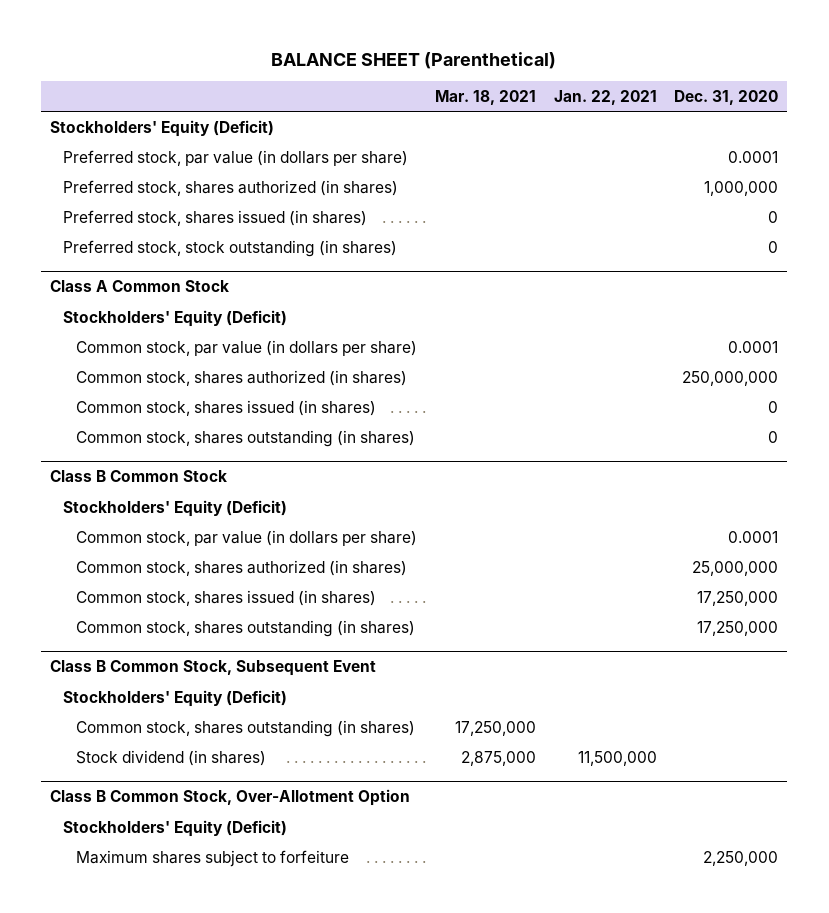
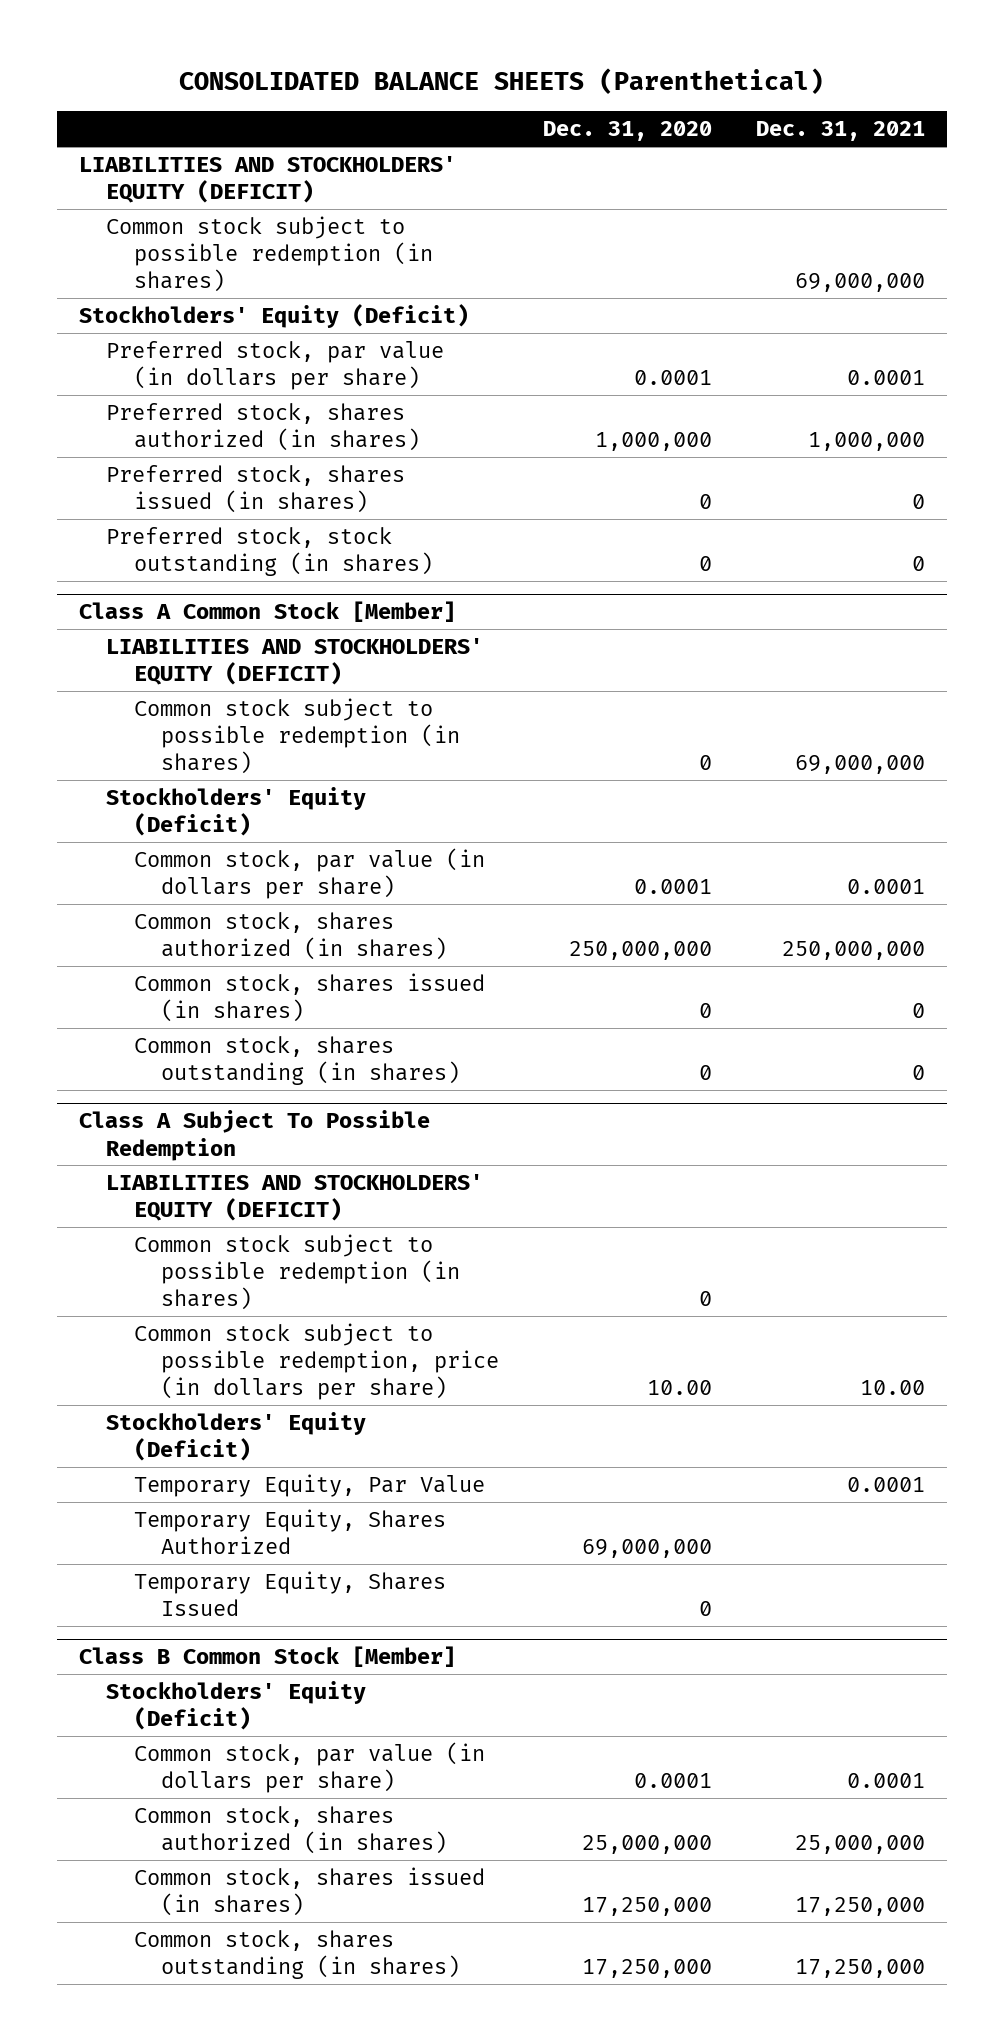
- BALANCE SHEET (Parenthetical)
+ CONSOLIDATED BALANCE SHEETS (Parenthetical)
- | Mar. 18, 2021 | Jan. 22, 2021 | Dec. 31, 2020
+ | Dec. 31, 2020 | Dec. 31, 2021
+ LIABILITIES AND STOCKHOLDERS' EQUITY (DEFICIT)
+ Common stock subject to possible redemption (in shares) | | 69,000,000
- Class A Common Stock
+ Class A Common Stock [Member]
+ LIABILITIES AND STOCKHOLDERS' EQUITY (DEFICIT)
+ Common stock subject to possible redemption (in shares) | 0 | 69,000,000
- Class B Common Stock
+ Class A Subject To Possible Redemption
+ LIABILITIES AND STOCKHOLDERS' EQUITY (DEFICIT)
+ Common stock subject to possible redemption (in shares) | 0 |
+ Common stock subject to possible redemption, price (in dollars per share) | 10.00 | 10.00
+ Temporary Equity, Par Value | | 0.0001
+ Temporary Equity, Shares Authorized | 69,000,000 |
+ Temporary Equity, Shares Issued | 0 |
+ Class B Common Stock [Member]
+ Stockholders' Equity (Deficit)
- Class B Common Stock, Subsequent Event
- Stockholders' Equity (Deficit)
- Common stock, shares outstanding (in shares) | 17,250,000 | |
- Stock dividend (in shares) | 2,875,000 | 11,500,000 |
- Class B Common Stock, Over-Allotment Option
- Stockholders' Equity (Deficit)
- Maximum shares subject to forfeiture | | | 2,250,000

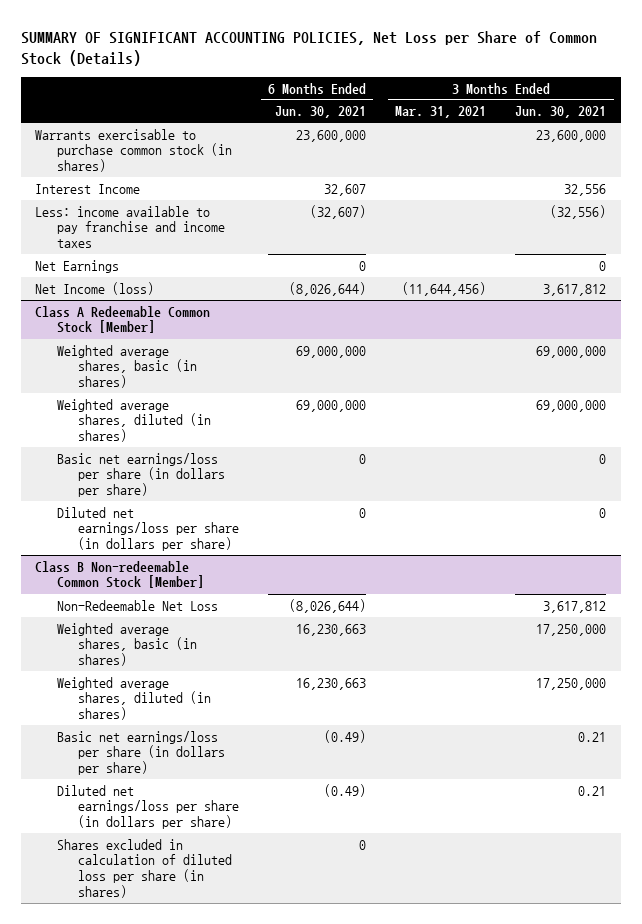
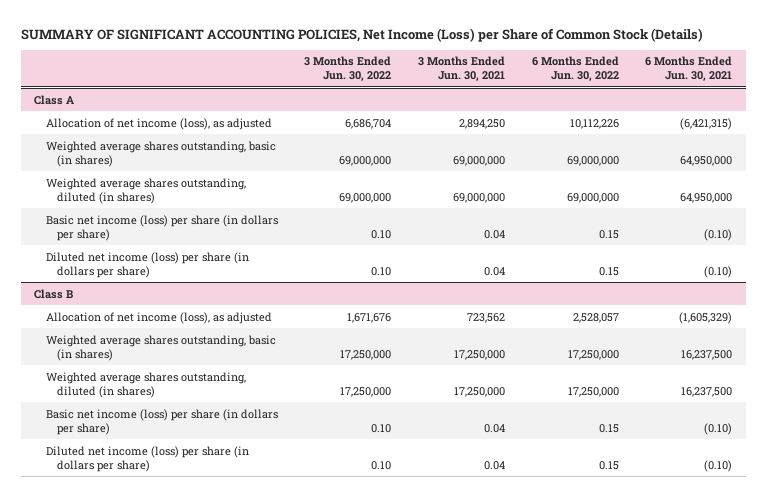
- SUMMARY OF SIGNIFICANT ACCOUNTING POLICIES, Net Loss per Share of Common Stock (Details)
+ SUMMARY OF SIGNIFICANT ACCOUNTING POLICIES, Net Income (Loss) per Share of Common Stock (Details)
- | 6 Months Ended Jun. 30, 2021 | 3 Months Ended Mar. 31, 2021 | 3 Months Ended Jun. 30, 2021
+ | 3 Months Ended Jun. 30, 2022 | 3 Months Ended Jun. 30, 2021 | 6 Months Ended Jun. 30, 2022 | 6 Months Ended Jun. 30, 2021
- Warrants exercisable to purchase common stock (in shares) | 23,600,000 | | 23,600,000
- Interest Income | 32,607 | | 32,556
- Less: income available to pay franchise and income taxes | (32,607) | | (32,556)
- Net Earnings | 0 | | 0
- Net Income (loss) | (8,026,644) | (11,644,456) | 3,617,812
- Class A Redeemable Common Stock [Member]
- Weighted average shares, basic (in shares) | 69,000,000 | | 69,000,000
- Weighted average shares, diluted (in shares) | 69,000,000 | | 69,000,000
- Basic net earnings/loss per share (in dollars per share) | 0 | | 0
- Diluted net earnings/loss per share (in dollars per share) | 0 | | 0
- Class B Non-redeemable Common Stock [Member]
- Non-Redeemable Net Loss | (8,026,644) | | 3,617,812
- Weighted average shares, basic (in shares) | 16,230,663 | | 17,250,000
- Weighted average shares, diluted (in shares) | 16,230,663 | | 17,250,000
- Basic net earnings/loss per share (in dollars per share) | (0.49) | | 0.21
- Diluted net earnings/loss per share (in dollars per share) | (0.49) | | 0.21
- Shares excluded in calculation of diluted loss per share (in shares) | 0 | |
+ Class A
+ Allocation of net income (loss), as adjusted | 6,686,704 | 2,894,250 | 10,112,226 | (6,421,315)
+ Weighted average shares outstanding, basic (in shares) | 69,000,000 | 69,000,000 | 69,000,000 | 64,950,000
+ Weighted average shares outstanding, diluted (in shares) | 69,000,000 | 69,000,000 | 69,000,000 | 64,950,000
+ Basic net income (loss) per share (in dollars per share) | 0.10 | 0.04 | 0.15 | (0.10)
+ Diluted net income (loss) per share (in dollars per share) | 0.10 | 0.04 | 0.15 | (0.10)
+ Class B
+ Allocation of net income (loss), as adjusted | 1,671,676 | 723,562 | 2,528,057 | (1,605,329)
+ Weighted average shares outstanding, basic (in shares) | 17,250,000 | 17,250,000 | 17,250,000 | 16,237,500
+ Weighted average shares outstanding, diluted (in shares) | 17,250,000 | 17,250,000 | 17,250,000 | 16,237,500
+ Basic net income (loss) per share (in dollars per share) | 0.10 | 0.04 | 0.15 | (0.10)
+ Diluted net income (loss) per share (in dollars per share) | 0.10 | 0.04 | 0.15 | (0.10)

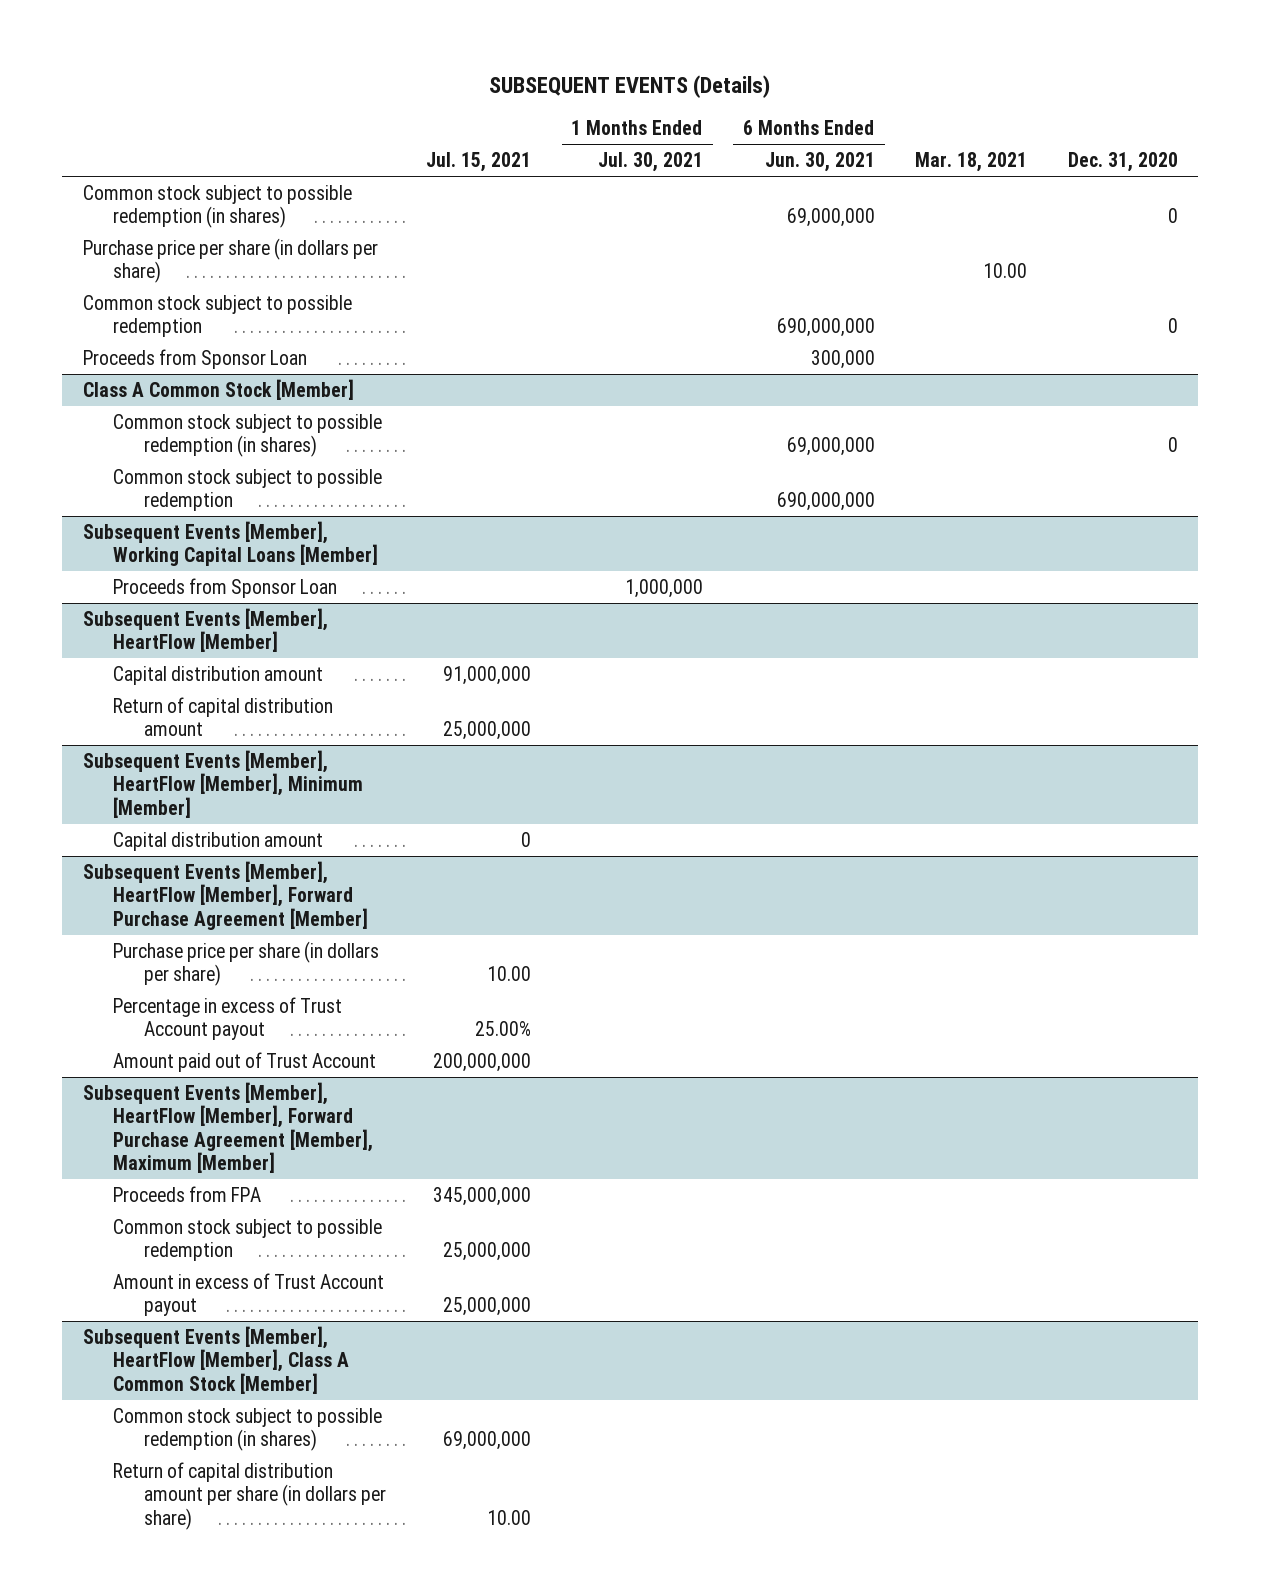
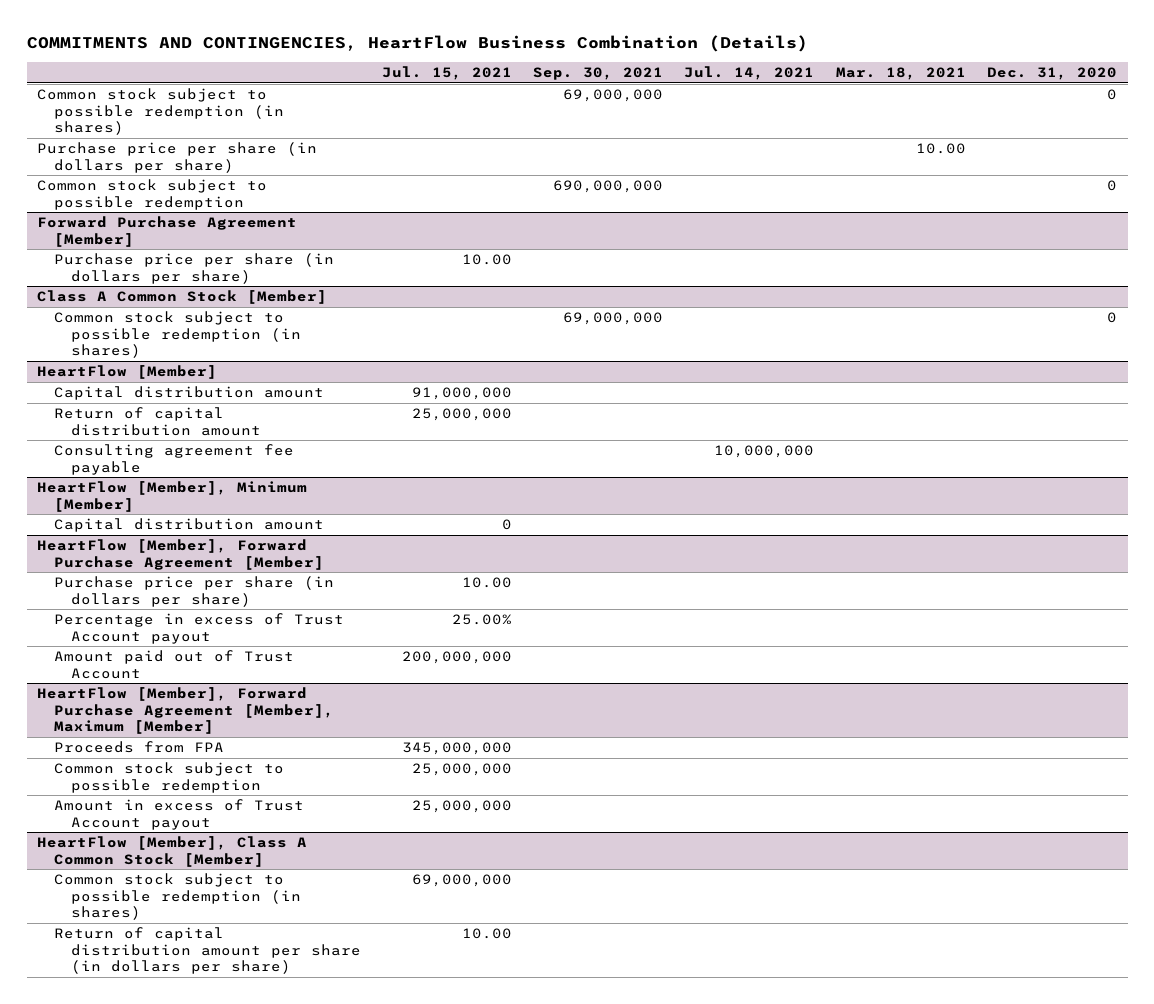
- SUBSEQUENT EVENTS (Details)
+ COMMITMENTS AND CONTINGENCIES, HeartFlow Business Combination (Details)
- | Jul. 15, 2021 | 1 Months Ended Jul. 30, 2021 | 6 Months Ended Jun. 30, 2021 | Mar. 18, 2021 | Dec. 31, 2020
+ | Jul. 15, 2021 | Sep. 30, 2021 | Jul. 14, 2021 | Mar. 18, 2021 | Dec. 31, 2020
- Proceeds from Sponsor Loan | | | 300,000 | |
+ Forward Purchase Agreement [Member]
+ Purchase price per share (in dollars per share) | 10.00 | | | |
@ Class A Common Stock [Member]
- Common stock subject to possible redemption | | | 690,000,000 | |
- Subsequent Events [Member], Working Capital Loans [Member]
- Proceeds from Sponsor Loan | | 1,000,000 | | |
- Subsequent Events [Member], HeartFlow [Member]
+ HeartFlow [Member]
- Subsequent Events [Member], HeartFlow [Member], Minimum [Member]
+ Consulting agreement fee payable | | | 10,000,000 | |
+ HeartFlow [Member], Minimum [Member]
- Subsequent Events [Member], HeartFlow [Member], Forward Purchase Agreement [Member]
+ HeartFlow [Member], Forward Purchase Agreement [Member]
- Subsequent Events [Member], HeartFlow [Member], Forward Purchase Agreement [Member], Maximum [Member]
+ HeartFlow [Member], Forward Purchase Agreement [Member], Maximum [Member]
- Subsequent Events [Member], HeartFlow [Member], Class A Common Stock [Member]
+ HeartFlow [Member], Class A Common Stock [Member]

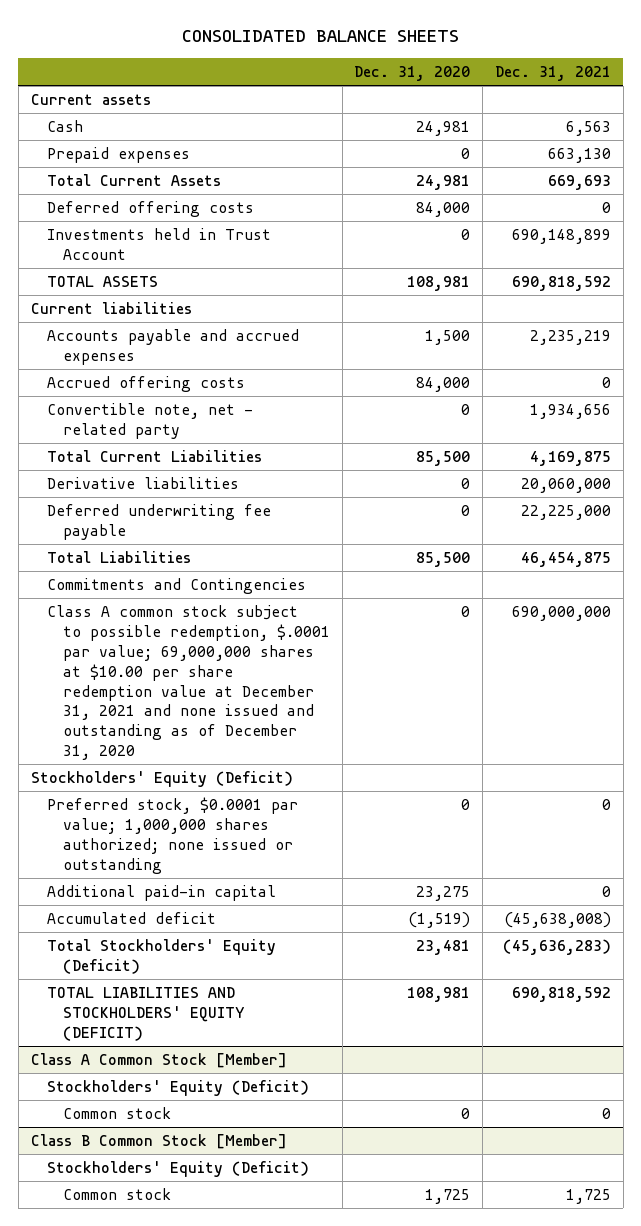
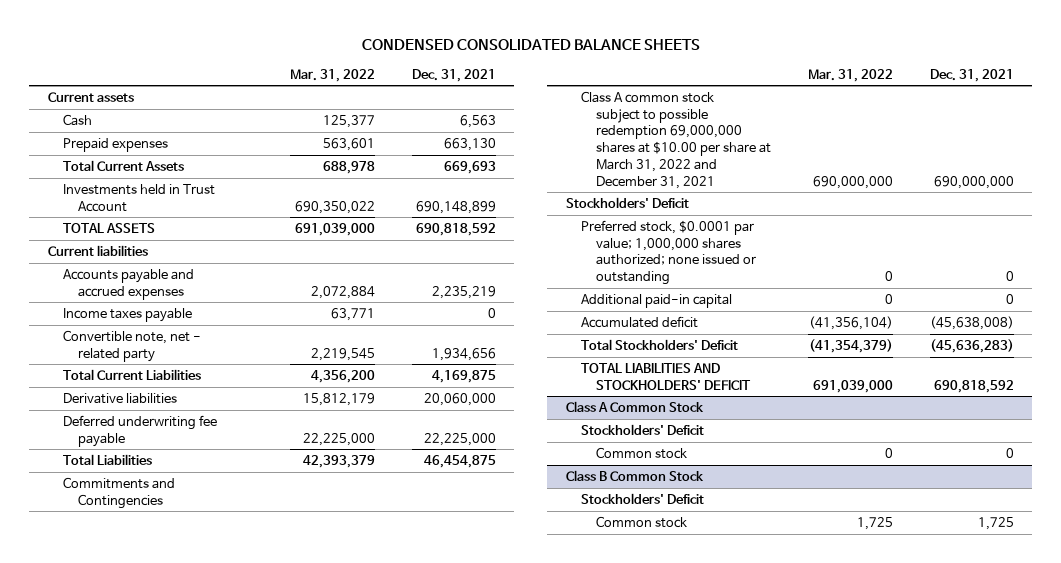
- CONSOLIDATED BALANCE SHEETS
+ CONDENSED CONSOLIDATED BALANCE SHEETS
- | Dec. 31, 2020 | Dec. 31, 2021
+ | Mar. 31, 2022 | Dec. 31, 2021
- Deferred offering costs | 84,000 | 0
- Accrued offering costs | 84,000 | 0
+ Income taxes payable | 63,771 | 0
- Class A common stock subject to possible redemption, $.0001 par value; 69,000,000 shares at $10.00 per share redemption value at December 31, 2021 and none issued and outstanding as of December 31, 2020 | 0 | 690,000,000
- Stockholders' Equity (Deficit)
+ Class A common stock subject to possible redemption 69,000,000 shares at $10.00 per share at March 31, 2022 and December 31, 2021 | 690,000,000 | 690,000,000
+ Stockholders' Deficit
- Total Stockholders' Equity (Deficit) | 23,481 | (45,636,283)
- TOTAL LIABILITIES AND STOCKHOLDERS' EQUITY (DEFICIT) | 108,981 | 690,818,592
- Class A Common Stock [Member]
- Stockholders' Equity (Deficit)
+ Total Stockholders' Deficit | (41,354,379) | (45,636,283)
+ TOTAL LIABILITIES AND STOCKHOLDERS' DEFICIT | 691,039,000 | 690,818,592
+ Class A Common Stock
+ Stockholders' Deficit
- Class B Common Stock [Member]
- Stockholders' Equity (Deficit)
+ Class B Common Stock
+ Stockholders' Deficit

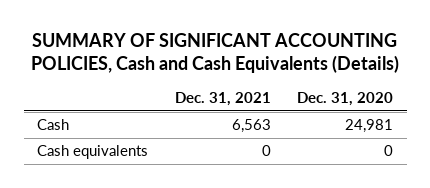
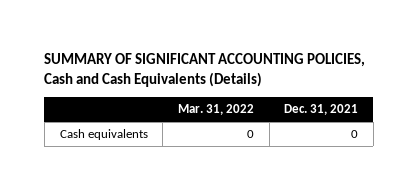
- | Dec. 31, 2021 | Dec. 31, 2020
+ | Mar. 31, 2022 | Dec. 31, 2021
- Cash | 6,563 | 24,981

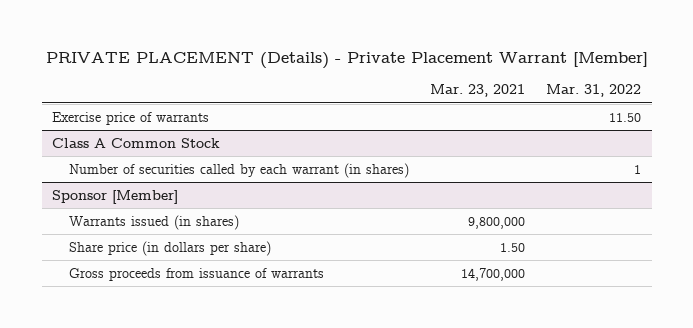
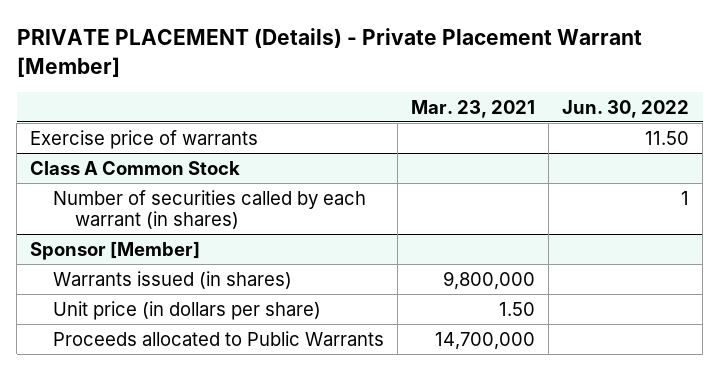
- | Mar. 23, 2021 | Mar. 31, 2022
+ | Mar. 23, 2021 | Jun. 30, 2022
@ Sponsor [Member]
- Share price (in dollars per share) | 1.50 |
- Gross proceeds from issuance of warrants | 14,700,000 |
+ Unit price (in dollars per share) | 1.50 |
+ Proceeds allocated to Public Warrants | 14,700,000 |

